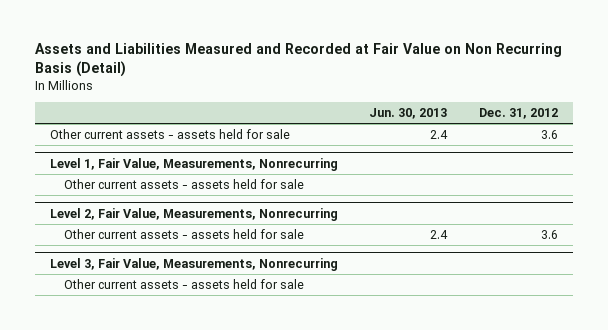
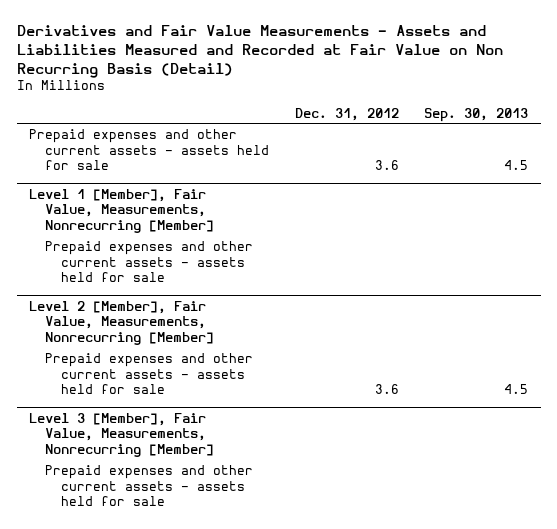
- Assets and Liabilities Measured and Recorded at Fair Value on Non Recurring Basis (Detail)
+ Derivatives and Fair Value Measurements - Assets and Liabilities Measured and Recorded at Fair Value on Non Recurring Basis (Detail)
- | Jun. 30, 2013 | Dec. 31, 2012
+ | Dec. 31, 2012 | Sep. 30, 2013
- Other current assets - assets held for sale | 2.4 | 3.6
- Level 1, Fair Value, Measurements, Nonrecurring
- Other current assets - assets held for sale
- Level 2, Fair Value, Measurements, Nonrecurring
- Other current assets - assets held for sale | 2.4 | 3.6
- Level 3, Fair Value, Measurements, Nonrecurring
- Other current assets - assets held for sale
+ Prepaid expenses and other current assets - assets held for sale | 3.6 | 4.5
+ Level 1 [Member], Fair Value, Measurements, Nonrecurring [Member]
+ Prepaid expenses and other current assets - assets held for sale
+ Level 2 [Member], Fair Value, Measurements, Nonrecurring [Member]
+ Prepaid expenses and other current assets - assets held for sale | 3.6 | 4.5
+ Level 3 [Member], Fair Value, Measurements, Nonrecurring [Member]
+ Prepaid expenses and other current assets - assets held for sale

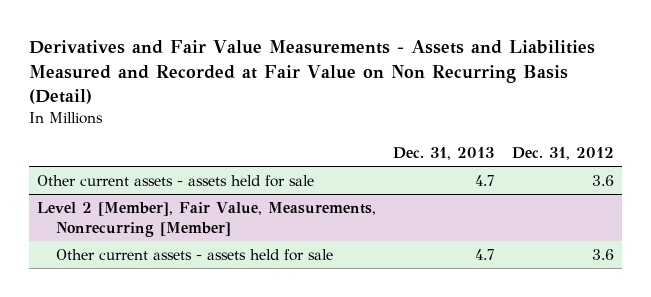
- | Dec. 31, 2012 | Sep. 30, 2013
+ | Dec. 31, 2013 | Dec. 31, 2012
- Prepaid expenses and other current assets - assets held for sale | 3.6 | 4.5
- Level 1 [Member], Fair Value, Measurements, Nonrecurring [Member]
- Prepaid expenses and other current assets - assets held for sale
+ Other current assets - assets held for sale | 4.7 | 3.6
@ Level 2 [Member], Fair Value, Measurements, Nonrecurring [Member]
- Prepaid expenses and other current assets - assets held for sale | 3.6 | 4.5
- Level 3 [Member], Fair Value, Measurements, Nonrecurring [Member]
- Prepaid expenses and other current assets - assets held for sale
@ Level 2 [Member], Fair Value, Measurements, Nonrecurring [Member]
+ Other current assets - assets held for sale | 4.7 | 3.6

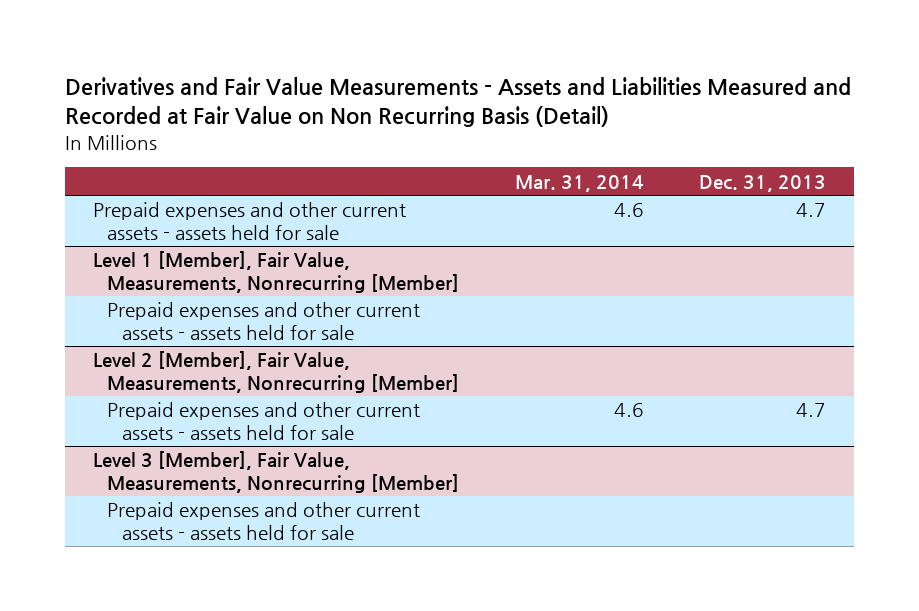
- | Dec. 31, 2013 | Dec. 31, 2012
+ | Mar. 31, 2014 | Dec. 31, 2013
- Other current assets - assets held for sale | 4.7 | 3.6
+ Prepaid expenses and other current assets - assets held for sale | 4.6 | 4.7
+ Level 1 [Member], Fair Value, Measurements, Nonrecurring [Member]
+ Prepaid expenses and other current assets - assets held for sale
@ Level 2 [Member], Fair Value, Measurements, Nonrecurring [Member]
- Other current assets - assets held for sale | 4.7 | 3.6
+ Prepaid expenses and other current assets - assets held for sale | 4.6 | 4.7
+ Level 3 [Member], Fair Value, Measurements, Nonrecurring [Member]
+ Prepaid expenses and other current assets - assets held for sale

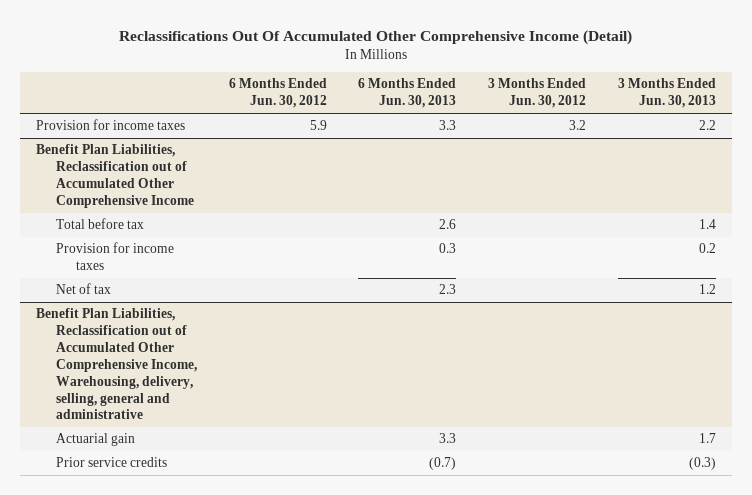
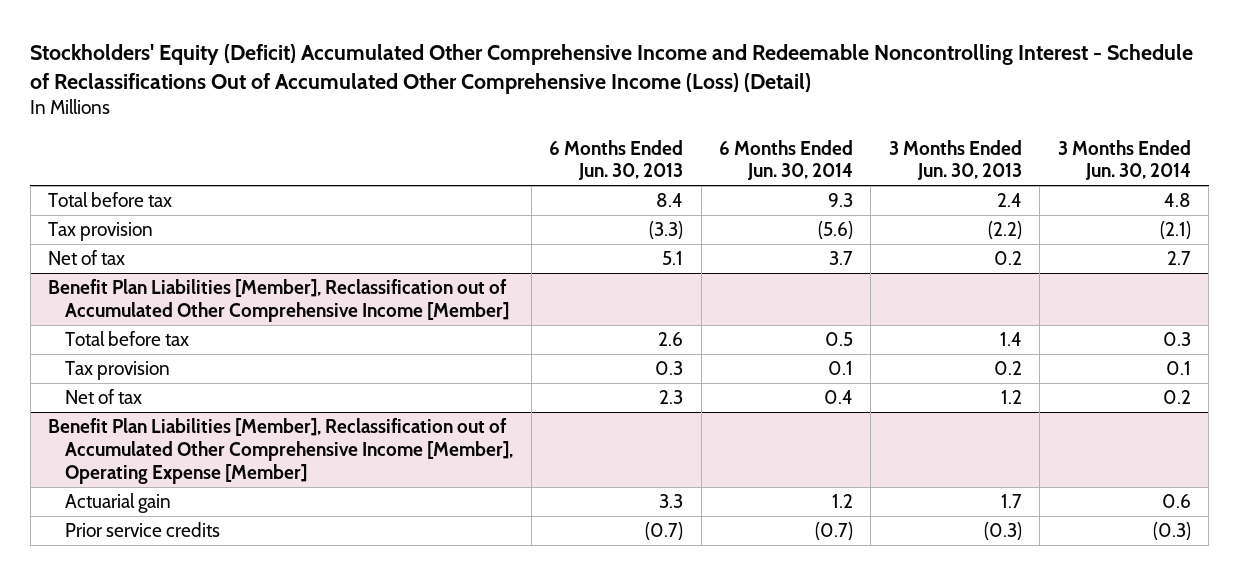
- Reclassifications Out Of Accumulated Other Comprehensive Income (Detail)
+ Stockholders' Equity (Deficit) Accumulated Other Comprehensive Income and Redeemable Noncontrolling Interest - Schedule of Reclassifications Out of Accumulated Other Comprehensive Income (Loss) (Detail)
- | 6 Months Ended Jun. 30, 2012 | 6 Months Ended Jun. 30, 2013 | 3 Months Ended Jun. 30, 2012 | 3 Months Ended Jun. 30, 2013
+ | 6 Months Ended Jun. 30, 2013 | 6 Months Ended Jun. 30, 2014 | 3 Months Ended Jun. 30, 2013 | 3 Months Ended Jun. 30, 2014
- Provision for income taxes | 5.9 | 3.3 | 3.2 | 2.2
- Benefit Plan Liabilities, Reclassification out of Accumulated Other Comprehensive Income
+ Total before tax | 8.4 | 9.3 | 2.4 | 4.8
+ Tax provision | (3.3) | (5.6) | (2.2) | (2.1)
+ Net of tax | 5.1 | 3.7 | 0.2 | 2.7
+ Benefit Plan Liabilities [Member], Reclassification out of Accumulated Other Comprehensive Income [Member]
- Provision for income taxes | | 0.3 | | 0.2
+ Tax provision | 0.3 | 0.1 | 0.2 | 0.1
- Benefit Plan Liabilities, Reclassification out of Accumulated Other Comprehensive Income, Warehousing, delivery, selling, general and administrative
+ Benefit Plan Liabilities [Member], Reclassification out of Accumulated Other Comprehensive Income [Member], Operating Expense [Member]

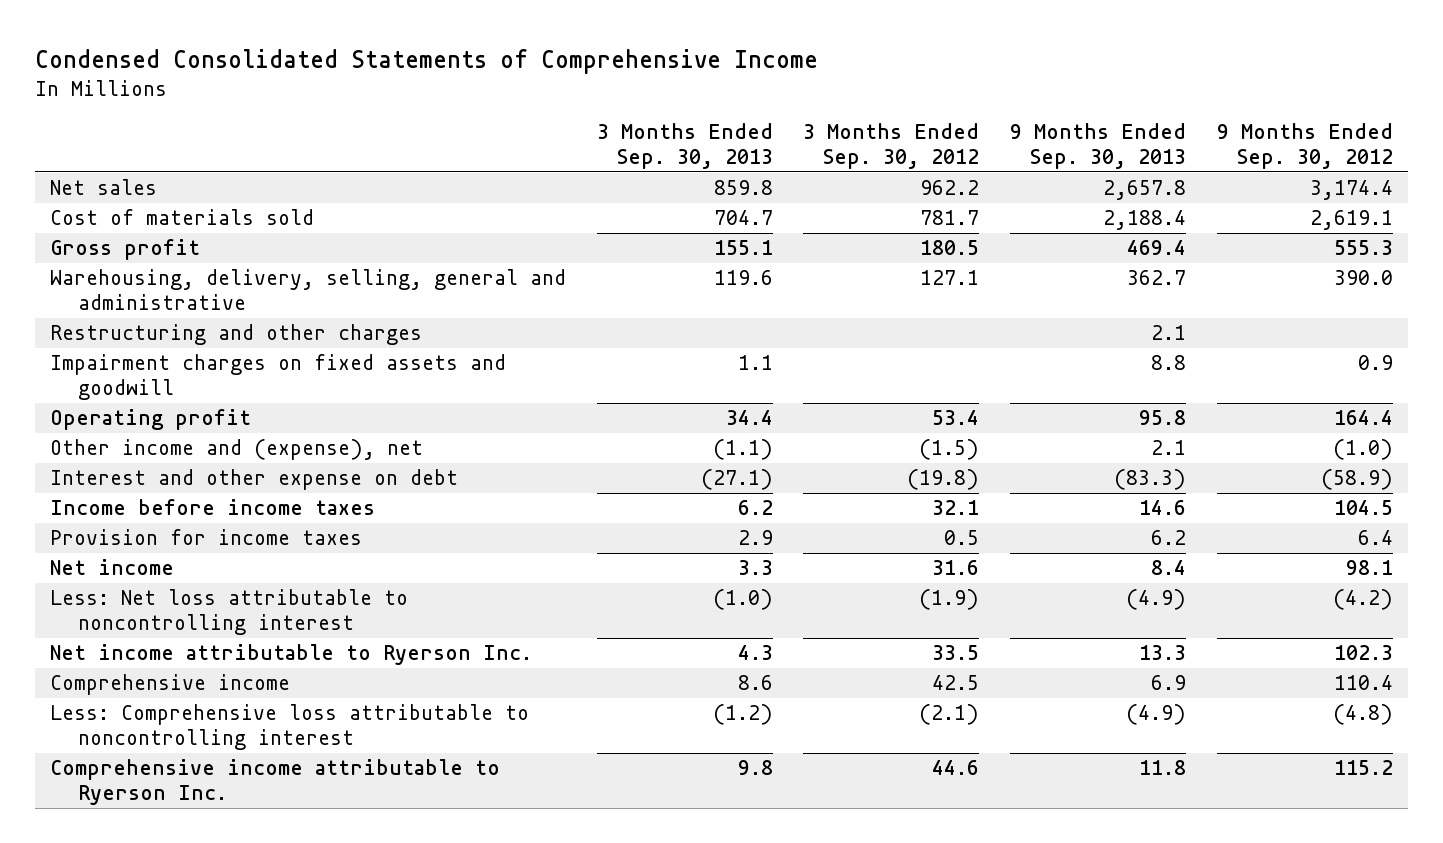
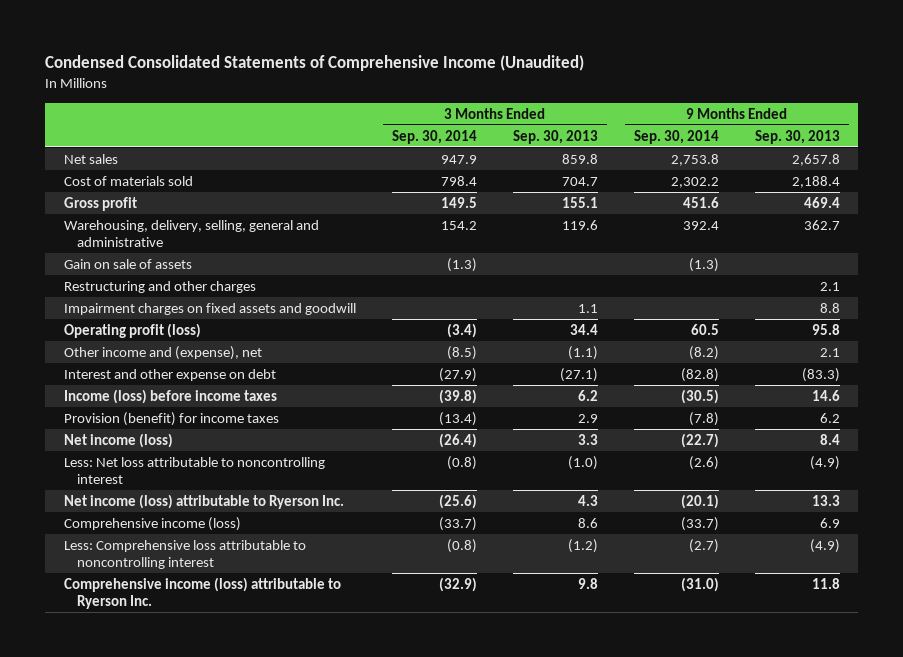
- Condensed Consolidated Statements of Comprehensive Income
+ Condensed Consolidated Statements of Comprehensive Income (Unaudited)
- | 3 Months Ended Sep. 30, 2013 | 3 Months Ended Sep. 30, 2012 | 9 Months Ended Sep. 30, 2013 | 9 Months Ended Sep. 30, 2012
+ | 3 Months Ended Sep. 30, 2014 | 3 Months Ended Sep. 30, 2013 | 9 Months Ended Sep. 30, 2014 | 9 Months Ended Sep. 30, 2013
+ Gain on sale of assets | (1.3) | | (1.3) |
- Operating profit | 34.4 | 53.4 | 95.8 | 164.4
+ Operating profit (loss) | (3.4) | 34.4 | 60.5 | 95.8
- Income before income taxes | 6.2 | 32.1 | 14.6 | 104.5
- Provision for income taxes | 2.9 | 0.5 | 6.2 | 6.4
- Net income | 3.3 | 31.6 | 8.4 | 98.1
+ Income (loss) before income taxes | (39.8) | 6.2 | (30.5) | 14.6
+ Provision (benefit) for income taxes | (13.4) | 2.9 | (7.8) | 6.2
+ Net income (loss) | (26.4) | 3.3 | (22.7) | 8.4
- Net income attributable to Ryerson Inc. | 4.3 | 33.5 | 13.3 | 102.3
- Comprehensive income | 8.6 | 42.5 | 6.9 | 110.4
+ Net income (loss) attributable to Ryerson Inc. | (25.6) | 4.3 | (20.1) | 13.3
+ Comprehensive income (loss) | (33.7) | 8.6 | (33.7) | 6.9
- Comprehensive income attributable to Ryerson Inc. | 9.8 | 44.6 | 11.8 | 115.2
+ Comprehensive income (loss) attributable to Ryerson Inc. | (32.9) | 9.8 | (31.0) | 11.8

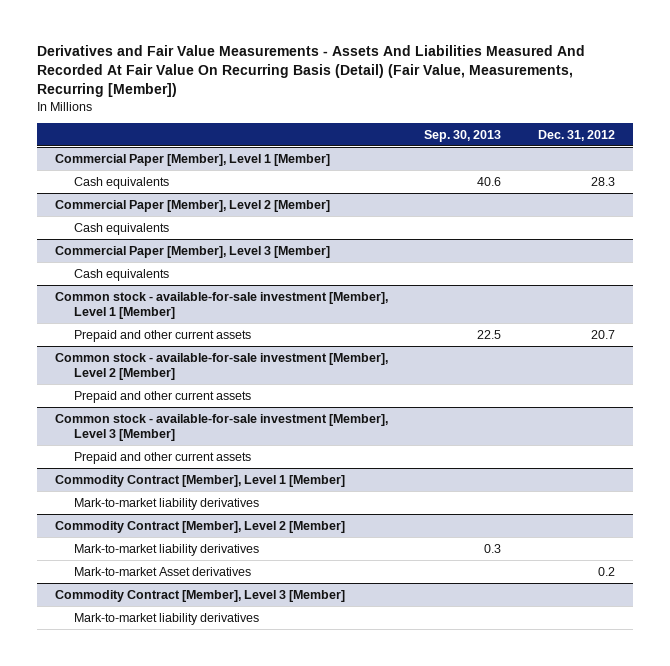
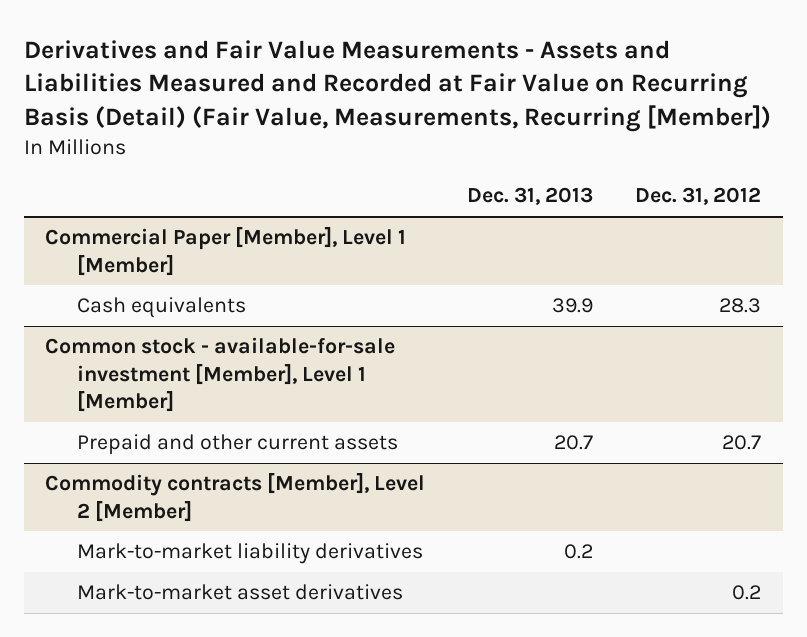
- Derivatives and Fair Value Measurements - Assets And Liabilities Measured And Recorded At Fair Value On Recurring Basis (Detail) (Fair Value, Measurements, Recurring [Member])
+ Derivatives and Fair Value Measurements - Assets and Liabilities Measured and Recorded at Fair Value on Recurring Basis (Detail) (Fair Value, Measurements, Recurring [Member])
- | Sep. 30, 2013 | Dec. 31, 2012
+ | Dec. 31, 2013 | Dec. 31, 2012
- Commercial Paper [Member], Level 2 [Member]
- Cash equivalents
- Commercial Paper [Member], Level 3 [Member]
- Cash equivalents
- Common stock - available-for-sale investment [Member], Level 2 [Member]
- Prepaid and other current assets
- Common stock - available-for-sale investment [Member], Level 3 [Member]
- Prepaid and other current assets
- Commodity Contract [Member], Level 1 [Member]
- Mark-to-market liability derivatives
- Commodity Contract [Member], Level 2 [Member]
- Mark-to-market liability derivatives | 0.3 |
- Mark-to-market Asset derivatives | | 0.2
- Commodity Contract [Member], Level 3 [Member]
+ Commodity contracts [Member], Level 2 [Member]
+ Mark-to-market asset derivatives | | 0.2

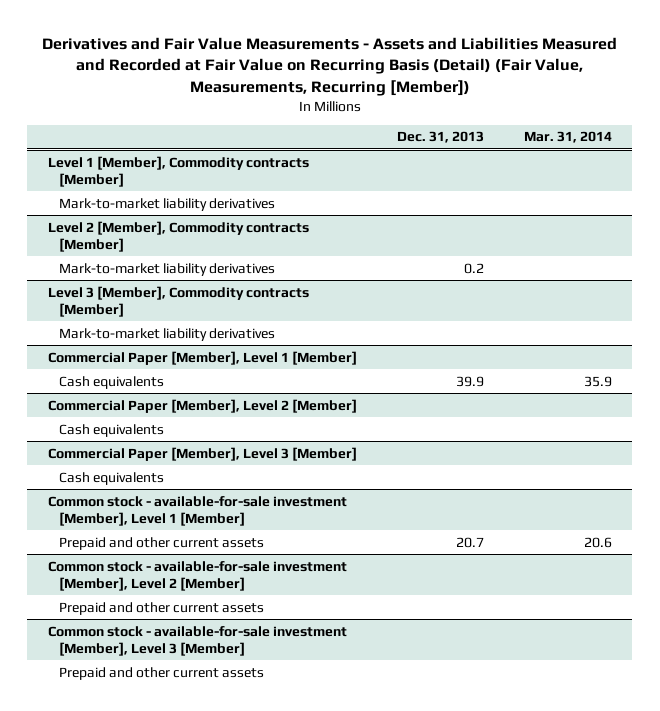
- | Dec. 31, 2013 | Dec. 31, 2012
+ | Dec. 31, 2013 | Mar. 31, 2014
+ Level 1 [Member], Commodity contracts [Member]
+ Mark-to-market liability derivatives
+ Level 2 [Member], Commodity contracts [Member]
+ Mark-to-market liability derivatives | 0.2 |
+ Level 3 [Member], Commodity contracts [Member]
+ Mark-to-market liability derivatives
+ Commercial Paper [Member], Level 2 [Member]
+ Cash equivalents
+ Commercial Paper [Member], Level 3 [Member]
+ Cash equivalents
- Commodity contracts [Member], Level 2 [Member]
- Mark-to-market liability derivatives | 0.2 |
- Mark-to-market asset derivatives | | 0.2
+ Common stock - available-for-sale investment [Member], Level 2 [Member]
+ Prepaid and other current assets
+ Common stock - available-for-sale investment [Member], Level 3 [Member]
+ Prepaid and other current assets

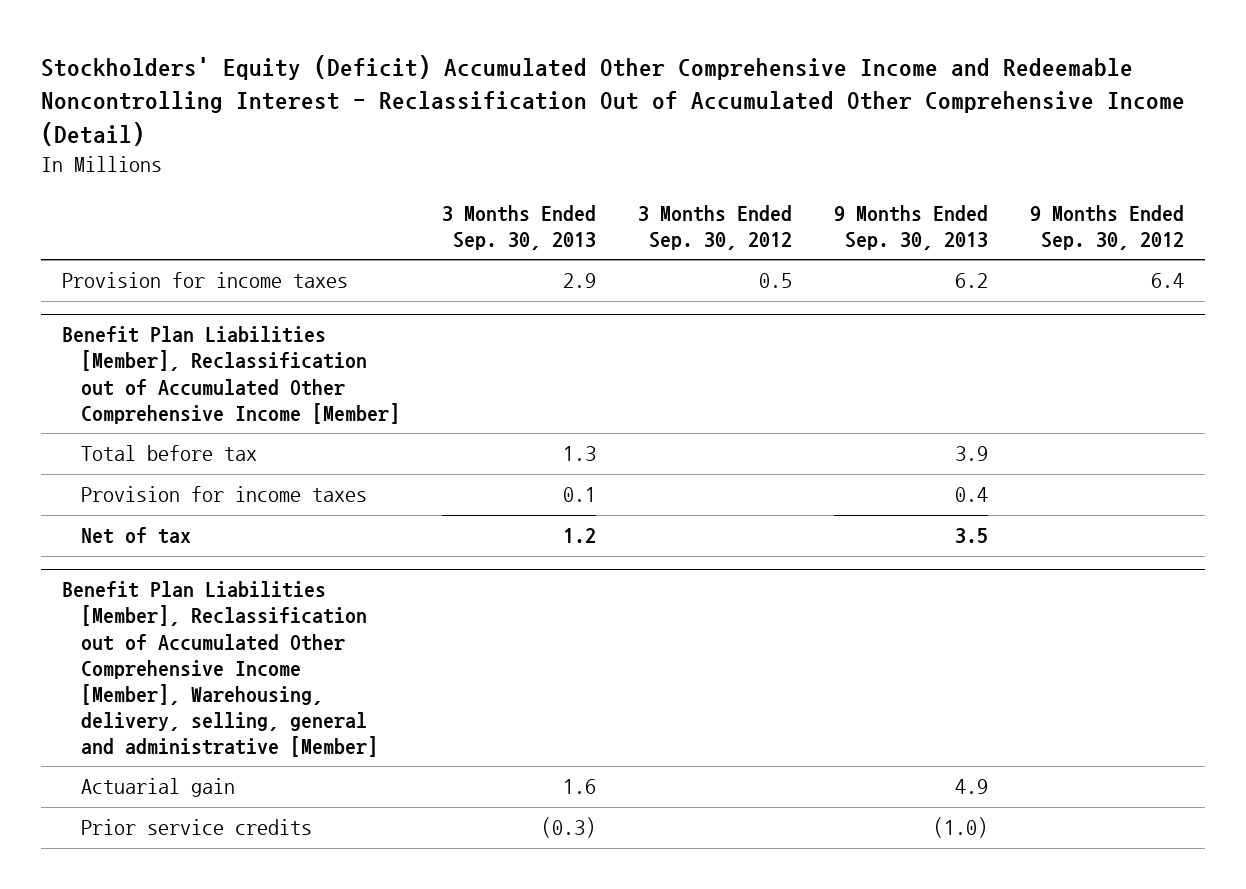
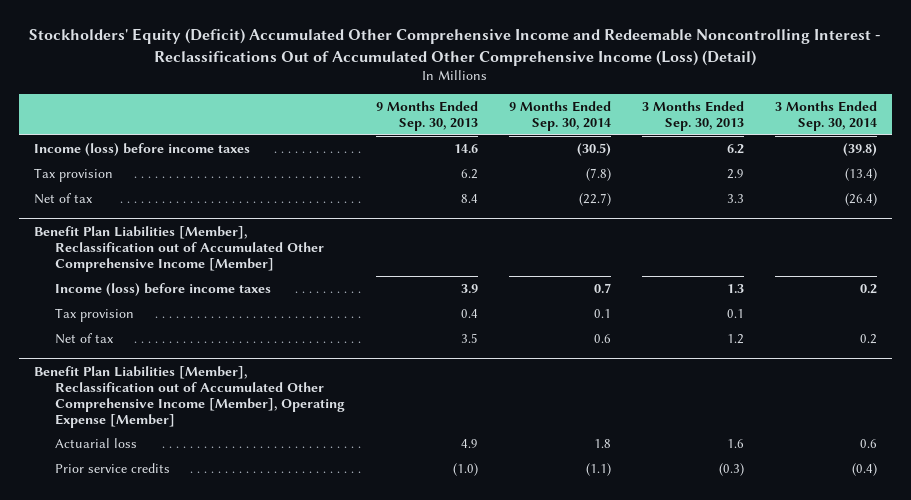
- Stockholders' Equity (Deficit) Accumulated Other Comprehensive Income and Redeemable Noncontrolling Interest - Reclassification Out of Accumulated Other Comprehensive Income (Detail)
+ Stockholders' Equity (Deficit) Accumulated Other Comprehensive Income and Redeemable Noncontrolling Interest - Reclassifications Out of Accumulated Other Comprehensive Income (Loss) (Detail)
- | 3 Months Ended Sep. 30, 2013 | 3 Months Ended Sep. 30, 2012 | 9 Months Ended Sep. 30, 2013 | 9 Months Ended Sep. 30, 2012
+ | 9 Months Ended Sep. 30, 2013 | 9 Months Ended Sep. 30, 2014 | 3 Months Ended Sep. 30, 2013 | 3 Months Ended Sep. 30, 2014
- Provision for income taxes | 2.9 | 0.5 | 6.2 | 6.4
+ Income (loss) before income taxes | 14.6 | (30.5) | 6.2 | (39.8)
+ Tax provision | 6.2 | (7.8) | 2.9 | (13.4)
+ Net of tax | 8.4 | (22.7) | 3.3 | (26.4)
@ Benefit Plan Liabilities [Member], Reclassification out of Accumulated Other Comprehensive Income [Member]
- Total before tax | 1.3 | | 3.9 |
- Provision for income taxes | 0.1 | | 0.4 |
+ Income (loss) before income taxes | 3.9 | 0.7 | 1.3 | 0.2
+ Tax provision | 0.4 | 0.1 | 0.1 |
- Benefit Plan Liabilities [Member], Reclassification out of Accumulated Other Comprehensive Income [Member], Warehousing, delivery, selling, general and administrative [Member]
- Actuarial gain | 1.6 | | 4.9 |
+ Benefit Plan Liabilities [Member], Reclassification out of Accumulated Other Comprehensive Income [Member], Operating Expense [Member]
+ Actuarial loss | 4.9 | 1.8 | 1.6 | 0.6

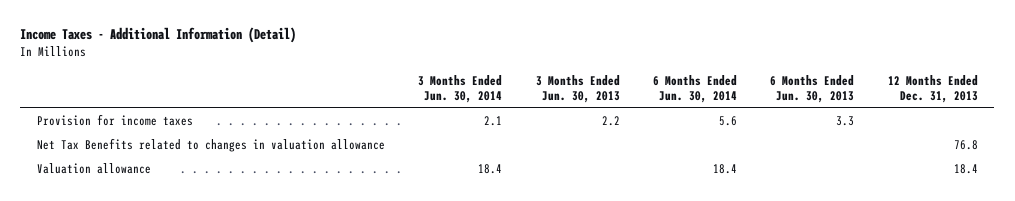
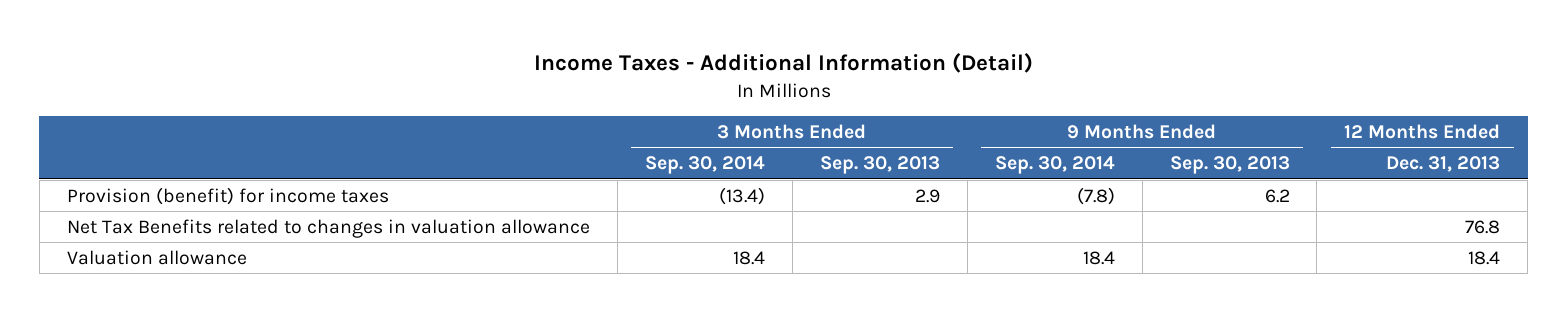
- | 3 Months Ended Jun. 30, 2014 | 3 Months Ended Jun. 30, 2013 | 6 Months Ended Jun. 30, 2014 | 6 Months Ended Jun. 30, 2013 | 12 Months Ended Dec. 31, 2013
+ | 3 Months Ended Sep. 30, 2014 | 3 Months Ended Sep. 30, 2013 | 9 Months Ended Sep. 30, 2014 | 9 Months Ended Sep. 30, 2013 | 12 Months Ended Dec. 31, 2013
- Provision for income taxes | 2.1 | 2.2 | 5.6 | 3.3 |
+ Provision (benefit) for income taxes | (13.4) | 2.9 | (7.8) | 6.2 |

